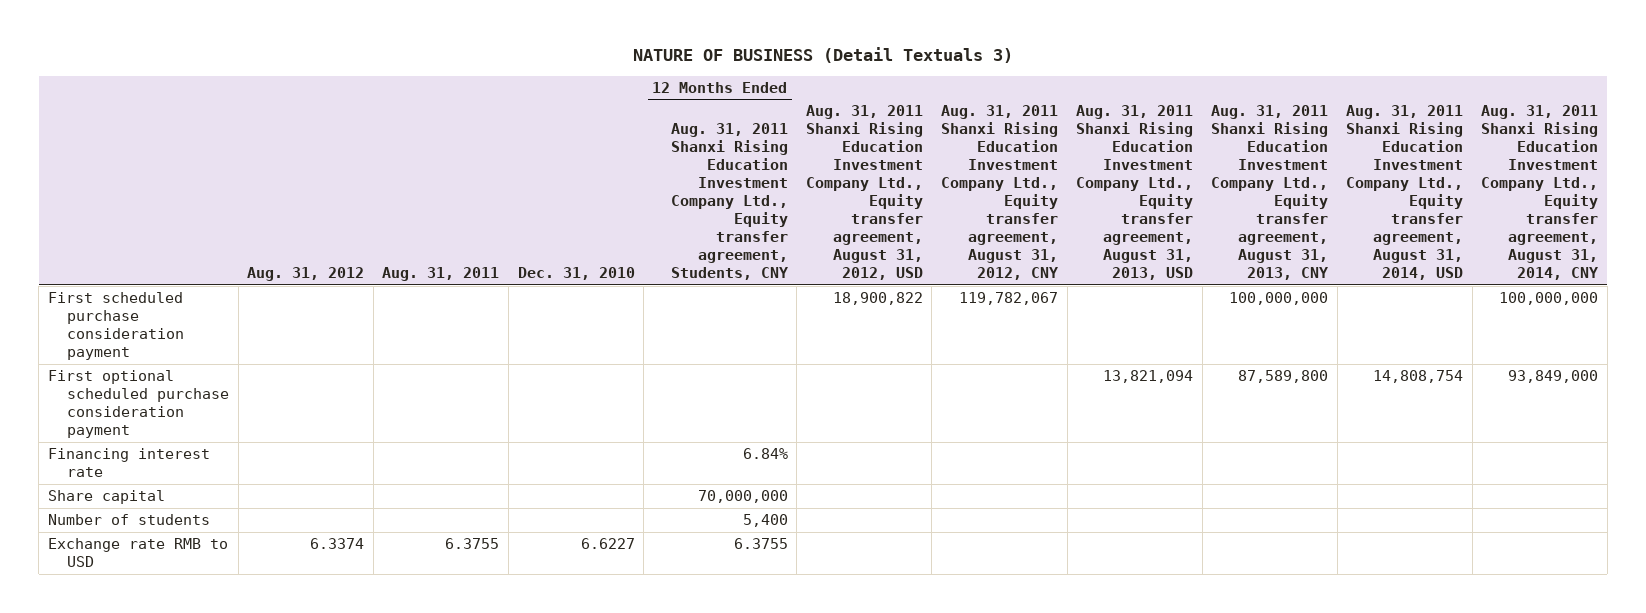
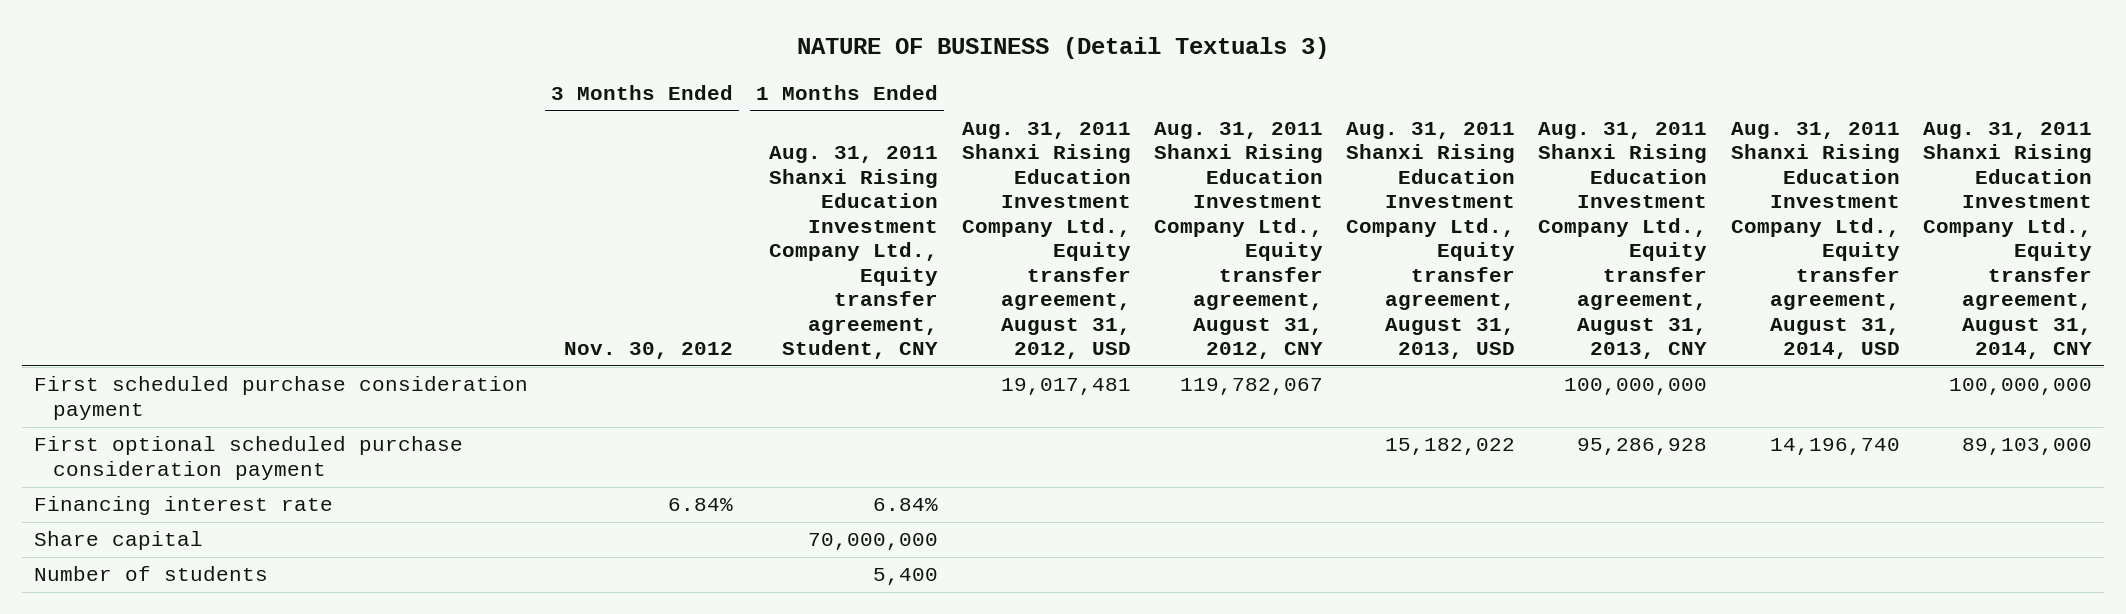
- | Aug. 31, 2012 | Aug. 31, 2011 | Dec. 31, 2010 | 12 Months Ended Aug. 31, 2011 Shanxi Rising Education Investment Company Ltd., Equity transfer agreement, Students, CNY | Aug. 31, 2011 Shanxi Rising Education Investment Company Ltd., Equity transfer agreement, August 31, 2012, USD | Aug. 31, 2011 Shanxi Rising Education Investment Company Ltd., Equity transfer agreement, August 31, 2012, CNY | Aug. 31, 2011 Shanxi Rising Education Investment Company Ltd., Equity transfer agreement, August 31, 2013, USD | Aug. 31, 2011 Shanxi Rising Education Investment Company Ltd., Equity transfer agreement, August 31, 2013, CNY | Aug. 31, 2011 Shanxi Rising Education Investment Company Ltd., Equity transfer agreement, August 31, 2014, USD | Aug. 31, 2011 Shanxi Rising Education Investment Company Ltd., Equity transfer agreement, August 31, 2014, CNY
+ | 3 Months Ended Nov. 30, 2012 | 1 Months Ended Aug. 31, 2011 Shanxi Rising Education Investment Company Ltd., Equity transfer agreement, Student, CNY | Aug. 31, 2011 Shanxi Rising Education Investment Company Ltd., Equity transfer agreement, August 31, 2012, USD | Aug. 31, 2011 Shanxi Rising Education Investment Company Ltd., Equity transfer agreement, August 31, 2012, CNY | Aug. 31, 2011 Shanxi Rising Education Investment Company Ltd., Equity transfer agreement, August 31, 2013, USD | Aug. 31, 2011 Shanxi Rising Education Investment Company Ltd., Equity transfer agreement, August 31, 2013, CNY | Aug. 31, 2011 Shanxi Rising Education Investment Company Ltd., Equity transfer agreement, August 31, 2014, USD | Aug. 31, 2011 Shanxi Rising Education Investment Company Ltd., Equity transfer agreement, August 31, 2014, CNY
- First scheduled purchase consideration payment | | | | | 18,900,822 | 119,782,067 | | 100,000,000 | | 100,000,000
- First optional scheduled purchase consideration payment | | | | | | | 13,821,094 | 87,589,800 | 14,808,754 | 93,849,000
+ First scheduled purchase consideration payment | | | 19,017,481 | 119,782,067 | | 100,000,000 | | 100,000,000
+ First optional scheduled purchase consideration payment | | | | | 15,182,022 | 95,286,928 | 14,196,740 | 89,103,000
- Exchange rate RMB to USD | 6.3374 | 6.3755 | 6.6227 | 6.3755 | | | | | |

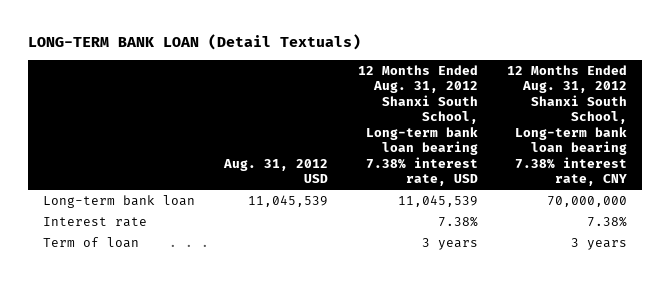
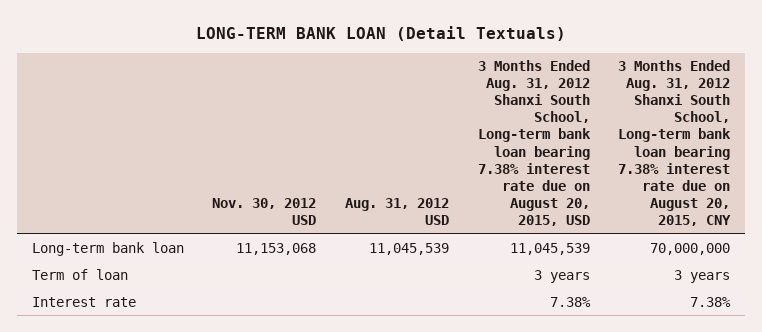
- | Aug. 31, 2012 USD | 12 Months Ended Aug. 31, 2012 Shanxi South School, Long-term bank loan bearing 7.38% interest rate, USD | 12 Months Ended Aug. 31, 2012 Shanxi South School, Long-term bank loan bearing 7.38% interest rate, CNY
+ | Nov. 30, 2012 USD | Aug. 31, 2012 USD | 3 Months Ended Aug. 31, 2012 Shanxi South School, Long-term bank loan bearing 7.38% interest rate due on August 20, 2015, USD | 3 Months Ended Aug. 31, 2012 Shanxi South School, Long-term bank loan bearing 7.38% interest rate due on August 20, 2015, CNY
moved down: Interest rate | | | 7.38% | 7.38%

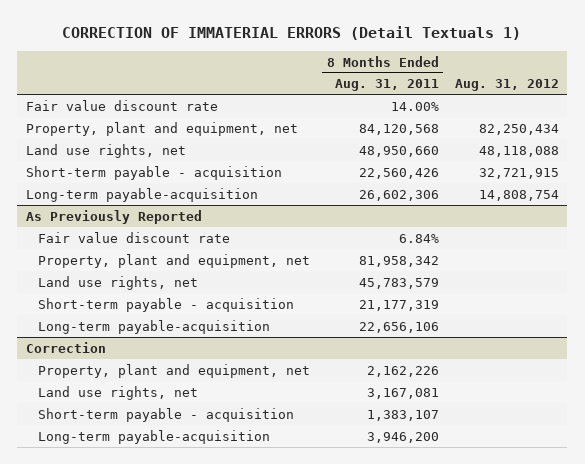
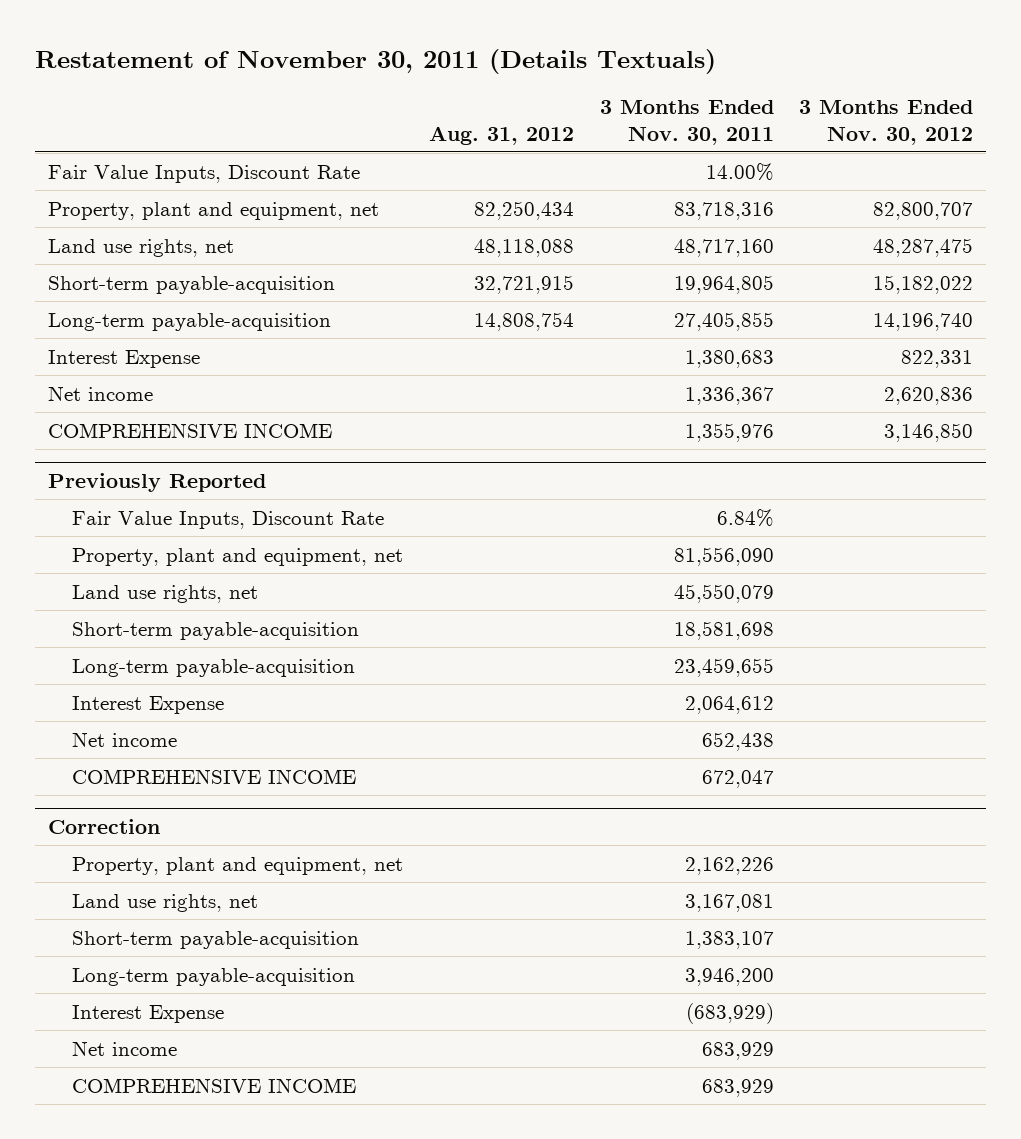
- CORRECTION OF IMMATERIAL ERRORS (Detail Textuals 1)
+ Restatement of November 30, 2011 (Details Textuals)
- | 8 Months Ended Aug. 31, 2011 | Aug. 31, 2012
+ | Aug. 31, 2012 | 3 Months Ended Nov. 30, 2011 | 3 Months Ended Nov. 30, 2012
- Fair value discount rate | 14.00% |
+ Fair Value Inputs, Discount Rate | | 14.00% |
- Short-term payable - acquisition | 22,560,426 | 32,721,915
+ Short-term payable-acquisition | 32,721,915 | 19,964,805 | 15,182,022
- As Previously Reported
- Fair value discount rate | 6.84% |
+ Interest Expense | | 1,380,683 | 822,331
+ Net income | | 1,336,367 | 2,620,836
+ COMPREHENSIVE INCOME | | 1,355,976 | 3,146,850
+ Previously Reported
+ Fair Value Inputs, Discount Rate | | 6.84% |
- Short-term payable - acquisition | 21,177,319 |
+ Short-term payable-acquisition | | 18,581,698 |
+ Interest Expense | | 2,064,612 |
+ Net income | | 652,438 |
+ COMPREHENSIVE INCOME | | 672,047 |
@ Correction
- Short-term payable - acquisition | 1,383,107 |
+ Short-term payable-acquisition | | 1,383,107 |
+ Interest Expense | | (683,929) |
+ Net income | | 683,929 |
+ COMPREHENSIVE INCOME | | 683,929 |

